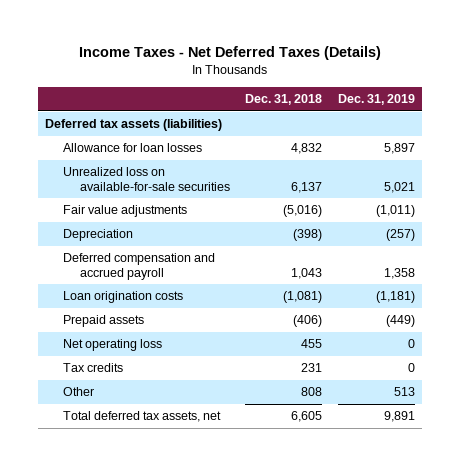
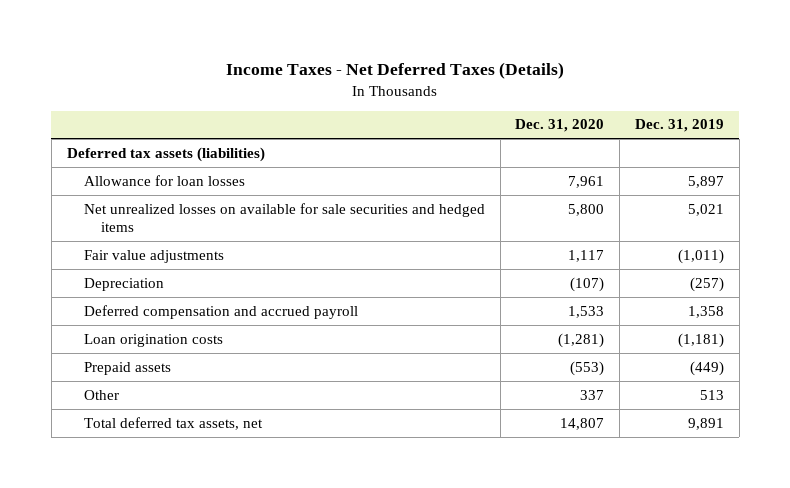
- | Dec. 31, 2018 | Dec. 31, 2019
+ | Dec. 31, 2020 | Dec. 31, 2019
- Unrealized loss on available-for-sale securities | 6,137 | 5,021
+ Net unrealized losses on available for sale securities and hedged items | 5,800 | 5,021
- Net operating loss | 455 | 0
- Tax credits | 231 | 0

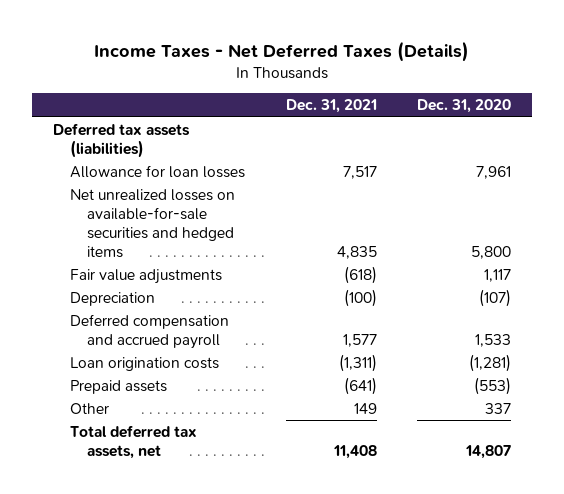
- | Dec. 31, 2020 | Dec. 31, 2019
+ | Dec. 31, 2021 | Dec. 31, 2020
- Net unrealized losses on available for sale securities and hedged items | 5,800 | 5,021
+ Net unrealized losses on available-for-sale securities and hedged items | 4,835 | 5,800

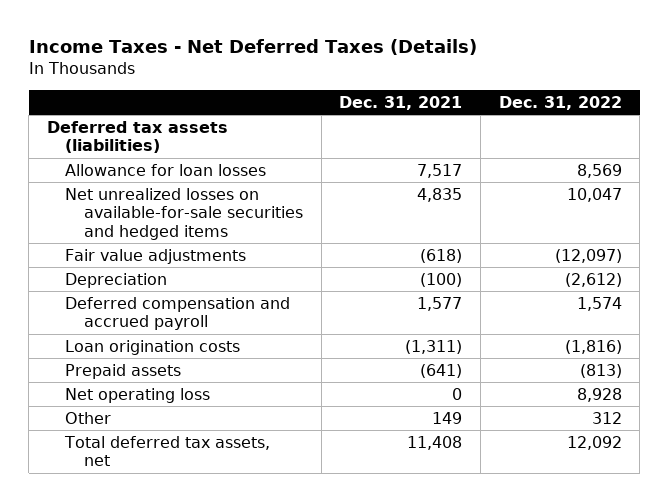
- | Dec. 31, 2021 | Dec. 31, 2020
+ | Dec. 31, 2021 | Dec. 31, 2022
+ Net operating loss | 0 | 8,928

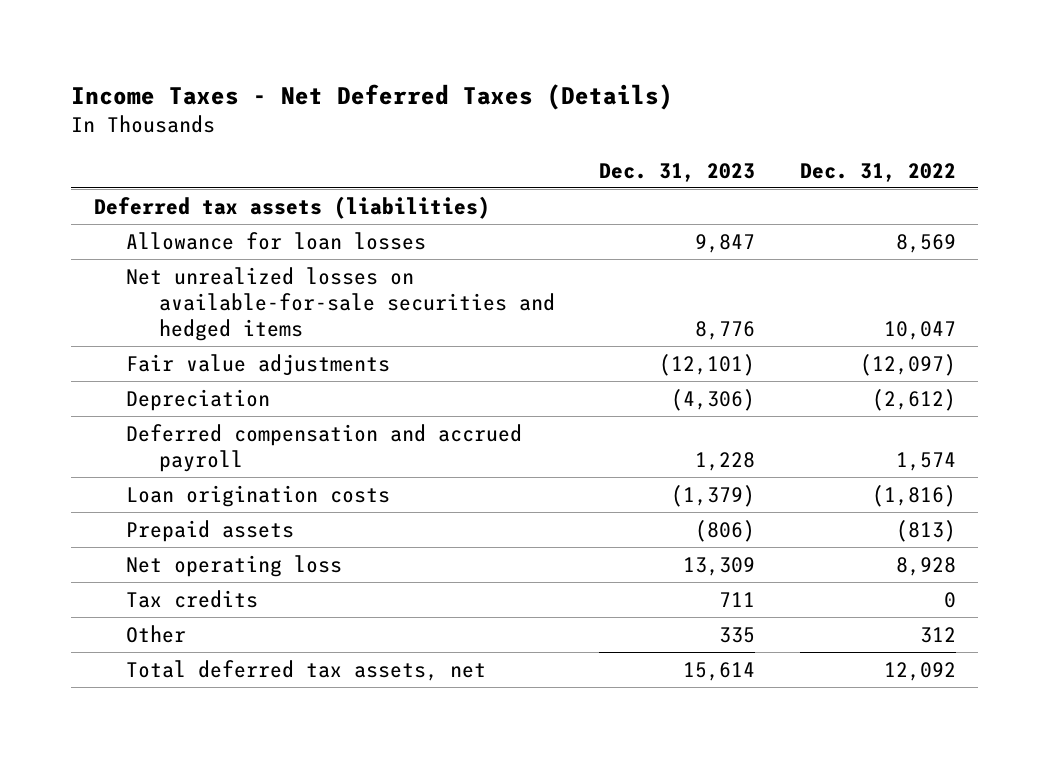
- | Dec. 31, 2021 | Dec. 31, 2022
+ | Dec. 31, 2023 | Dec. 31, 2022
+ Tax credits | 711 | 0

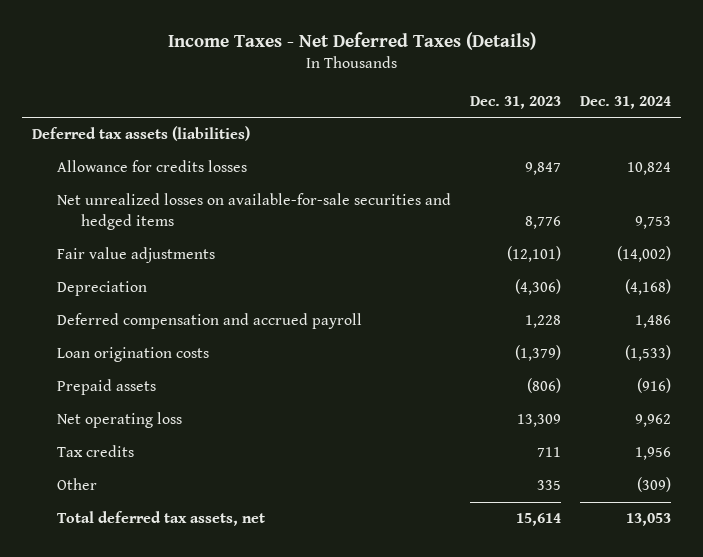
- | Dec. 31, 2023 | Dec. 31, 2022
+ | Dec. 31, 2023 | Dec. 31, 2024
- Allowance for loan losses | 9,847 | 8,569
+ Allowance for credits losses | 9,847 | 10,824

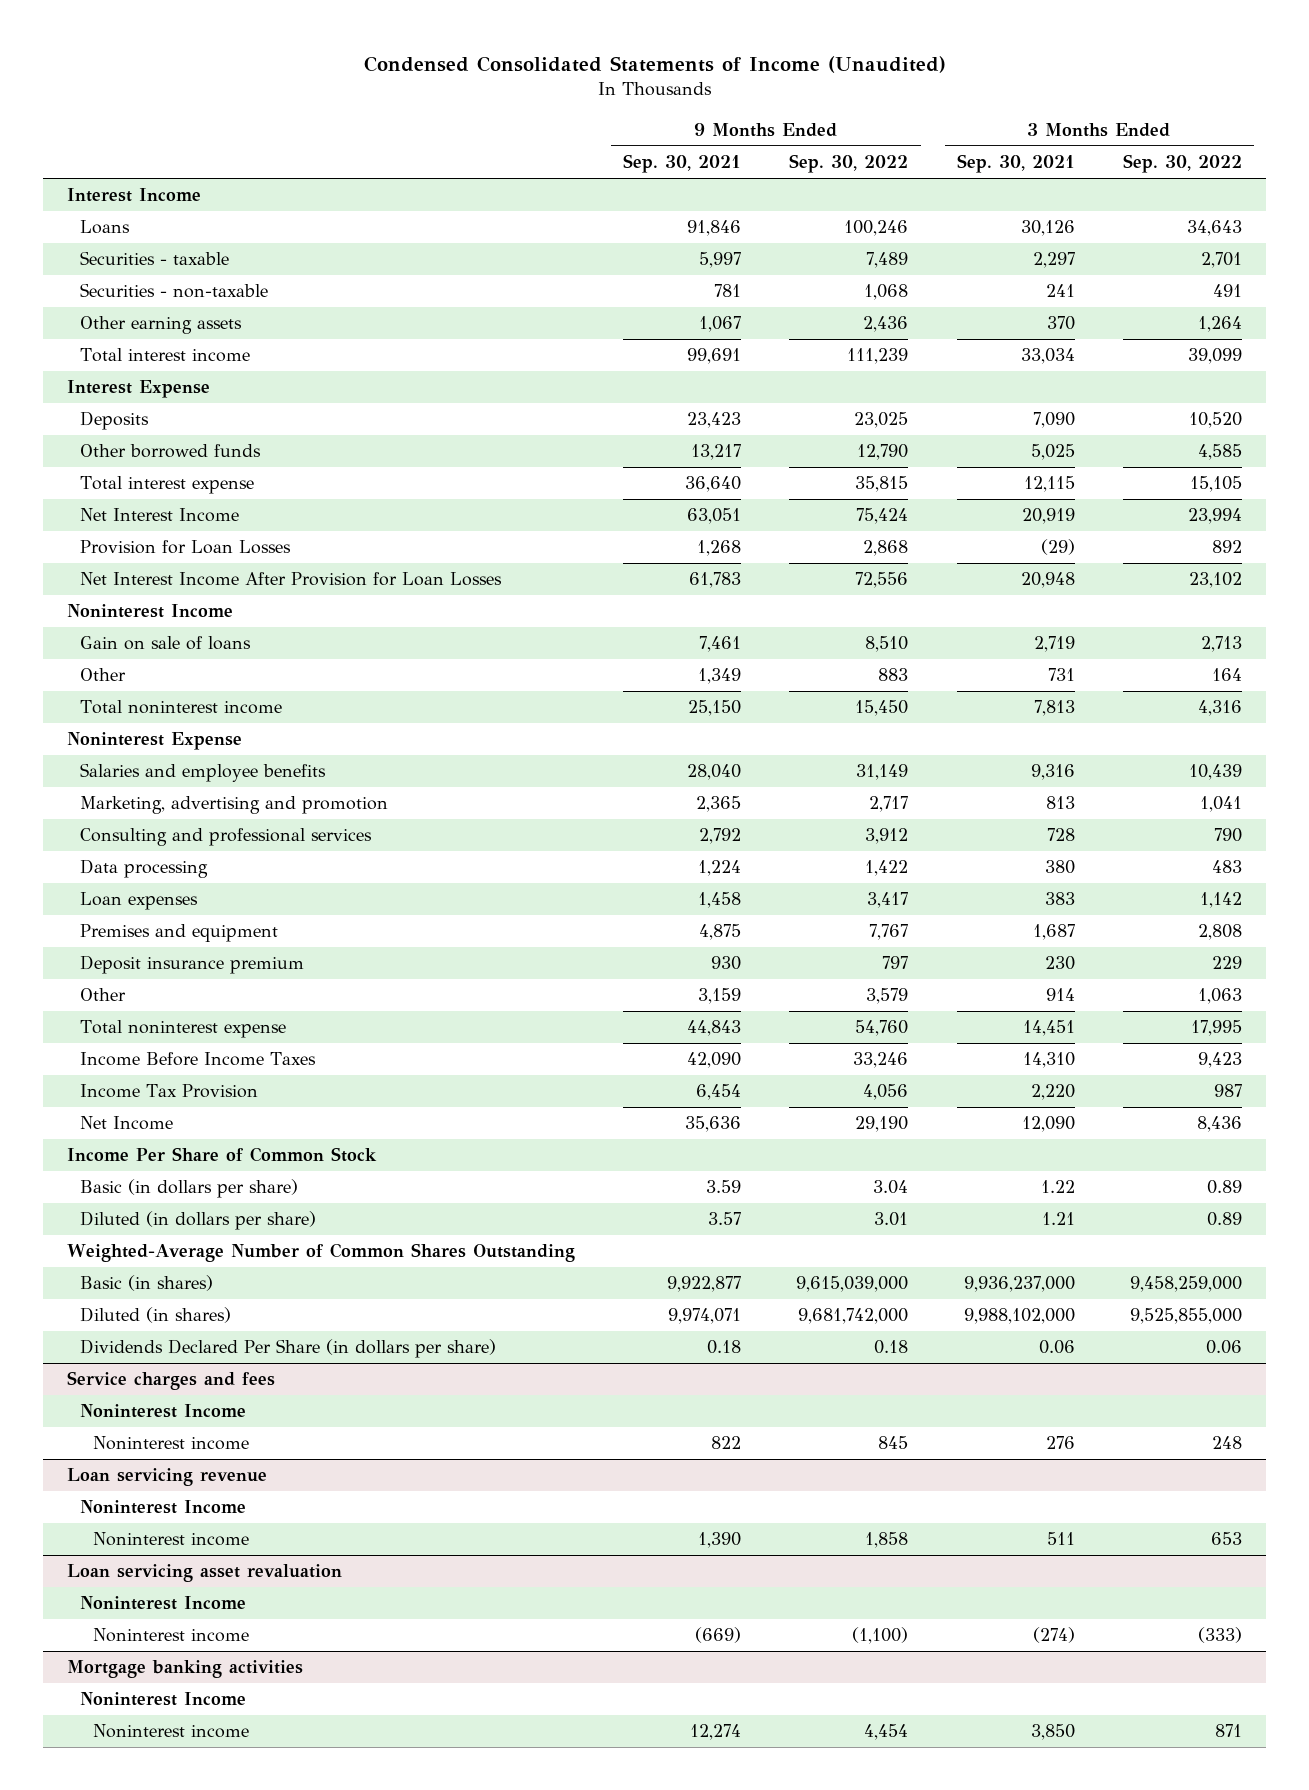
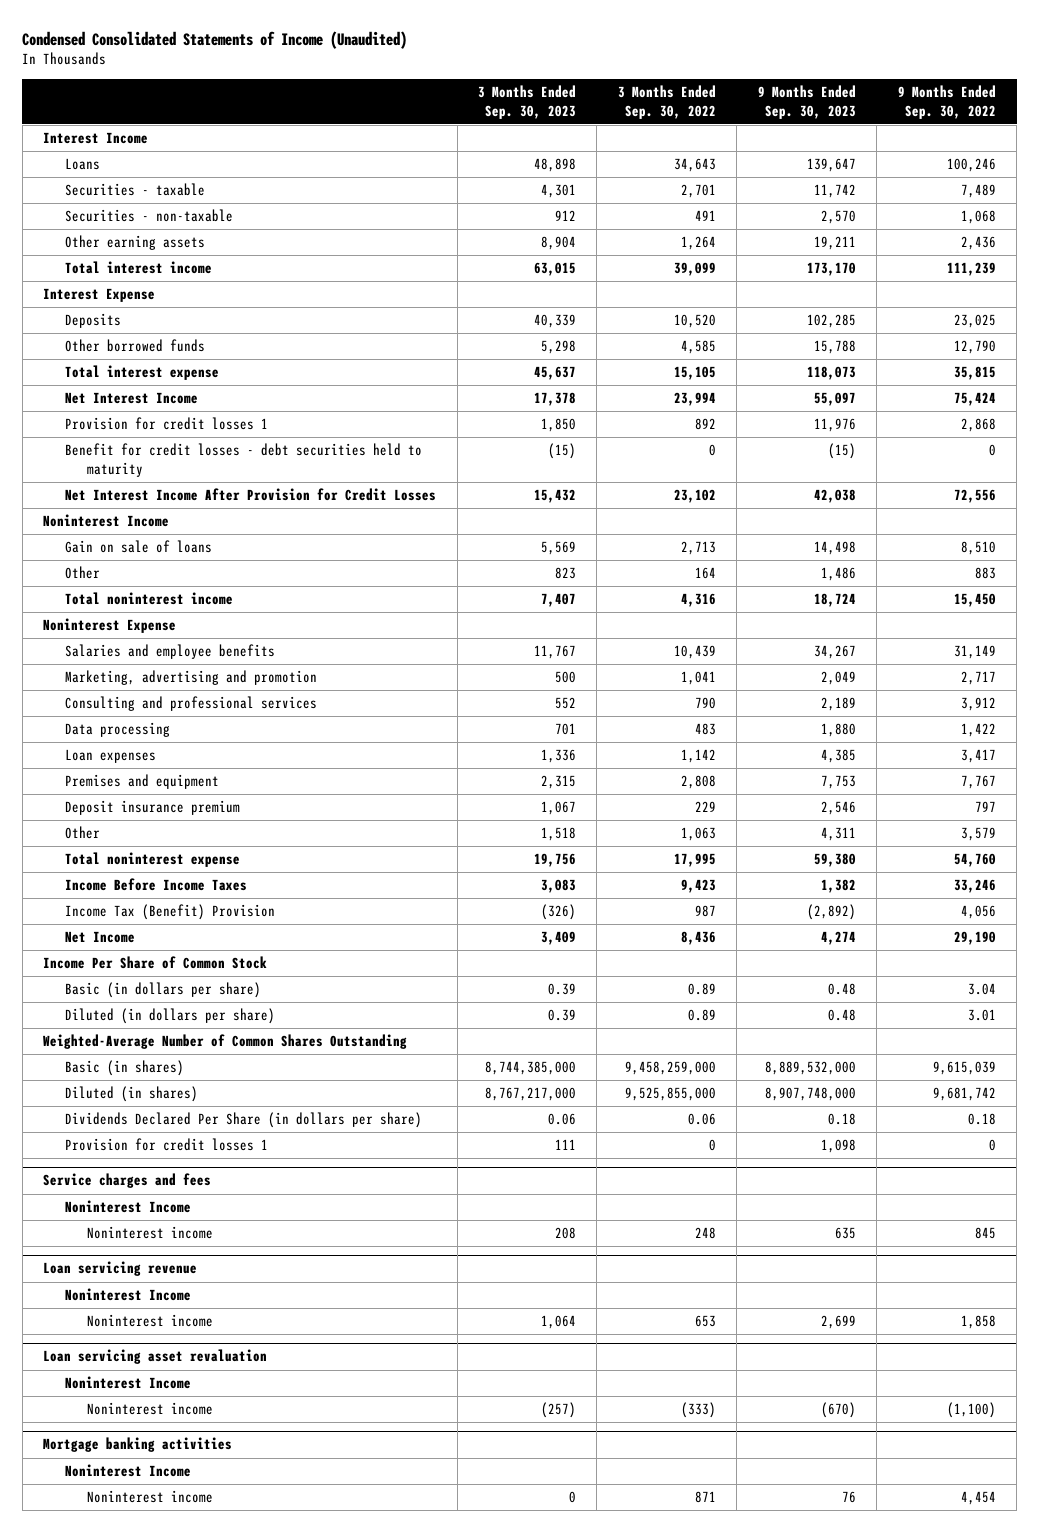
- | 9 Months Ended Sep. 30, 2021 | 9 Months Ended Sep. 30, 2022 | 3 Months Ended Sep. 30, 2021 | 3 Months Ended Sep. 30, 2022
+ | 3 Months Ended Sep. 30, 2023 | 3 Months Ended Sep. 30, 2022 | 9 Months Ended Sep. 30, 2023 | 9 Months Ended Sep. 30, 2022
- Provision for Loan Losses | 1,268 | 2,868 | (29) | 892
- Net Interest Income After Provision for Loan Losses | 61,783 | 72,556 | 20,948 | 23,102
+ Provision for credit losses 1 | 1,850 | 892 | 11,976 | 2,868
+ Benefit for credit losses - debt securities held to maturity | (15) | 0 | (15) | 0
+ Net Interest Income After Provision for Credit Losses | 15,432 | 23,102 | 42,038 | 72,556
- Income Tax Provision | 6,454 | 4,056 | 2,220 | 987
+ Income Tax (Benefit) Provision | (326) | 987 | (2,892) | 4,056
- Basic (in shares) | 9,922,877 | 9,615,039,000 | 9,936,237,000 | 9,458,259,000
- Diluted (in shares) | 9,974,071 | 9,681,742,000 | 9,988,102,000 | 9,525,855,000
+ Basic (in shares) | 8,744,385,000 | 9,458,259,000 | 8,889,532,000 | 9,615,039
+ Diluted (in shares) | 8,767,217,000 | 9,525,855,000 | 8,907,748,000 | 9,681,742
+ Provision for credit losses 1 | 111 | 0 | 1,098 | 0

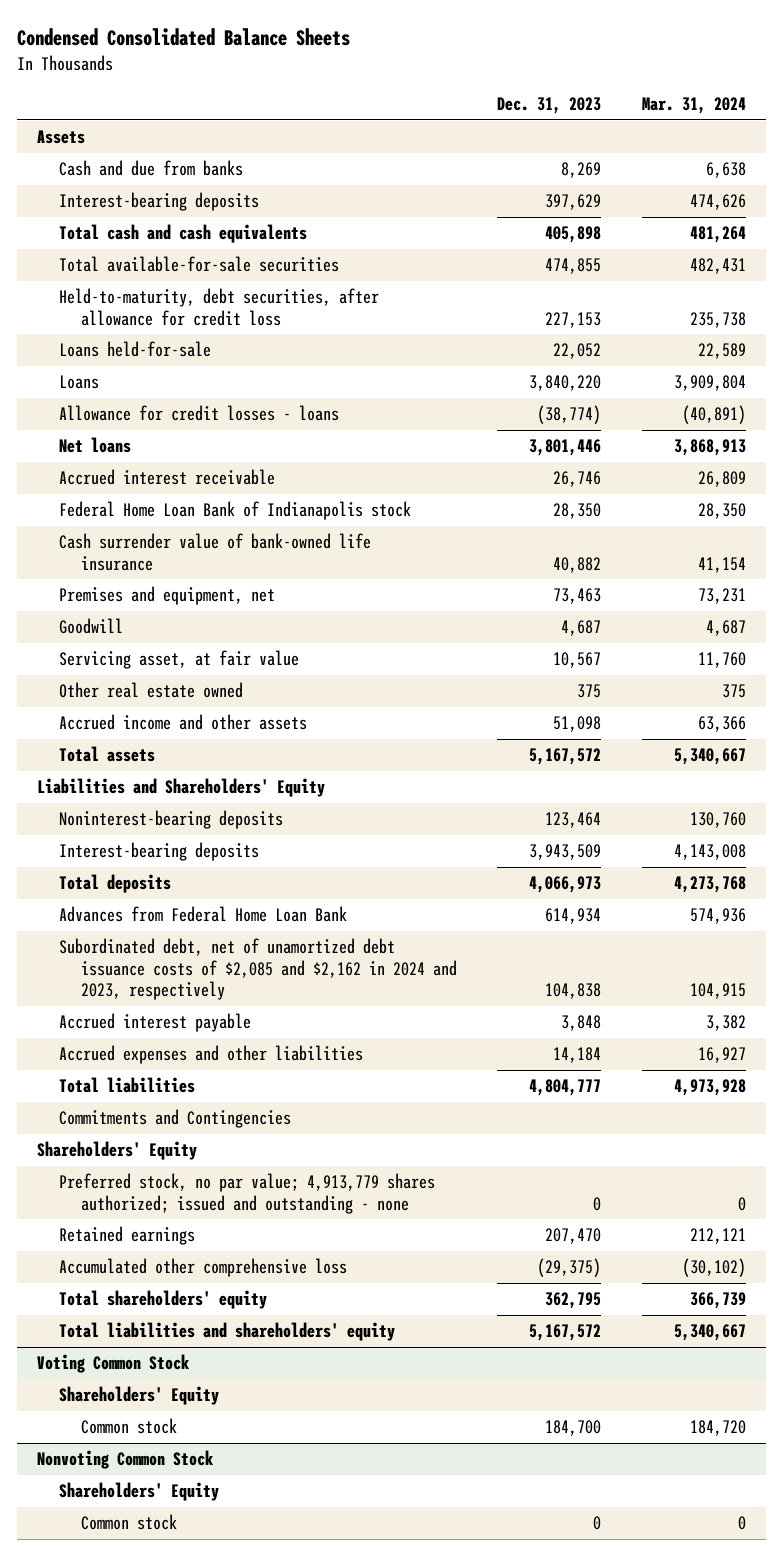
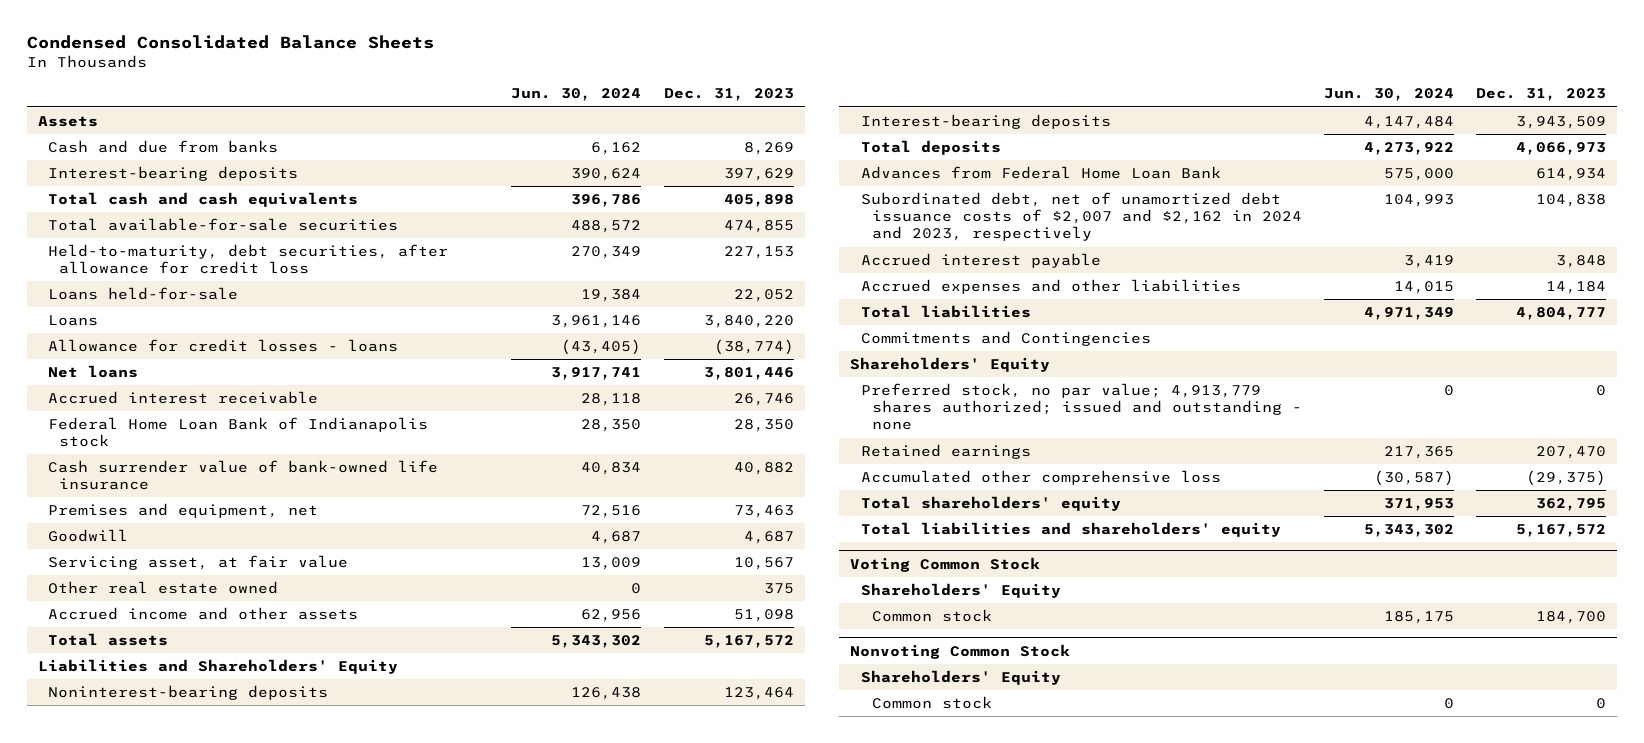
- | Dec. 31, 2023 | Mar. 31, 2024
+ | Jun. 30, 2024 | Dec. 31, 2023
- Subordinated debt, net of unamortized debt issuance costs of $2,085 and $2,162 in 2024 and 2023, respectively | 104,838 | 104,915
+ Subordinated debt, net of unamortized debt issuance costs of $2,007 and $2,162 in 2024 and 2023, respectively | 104,993 | 104,838

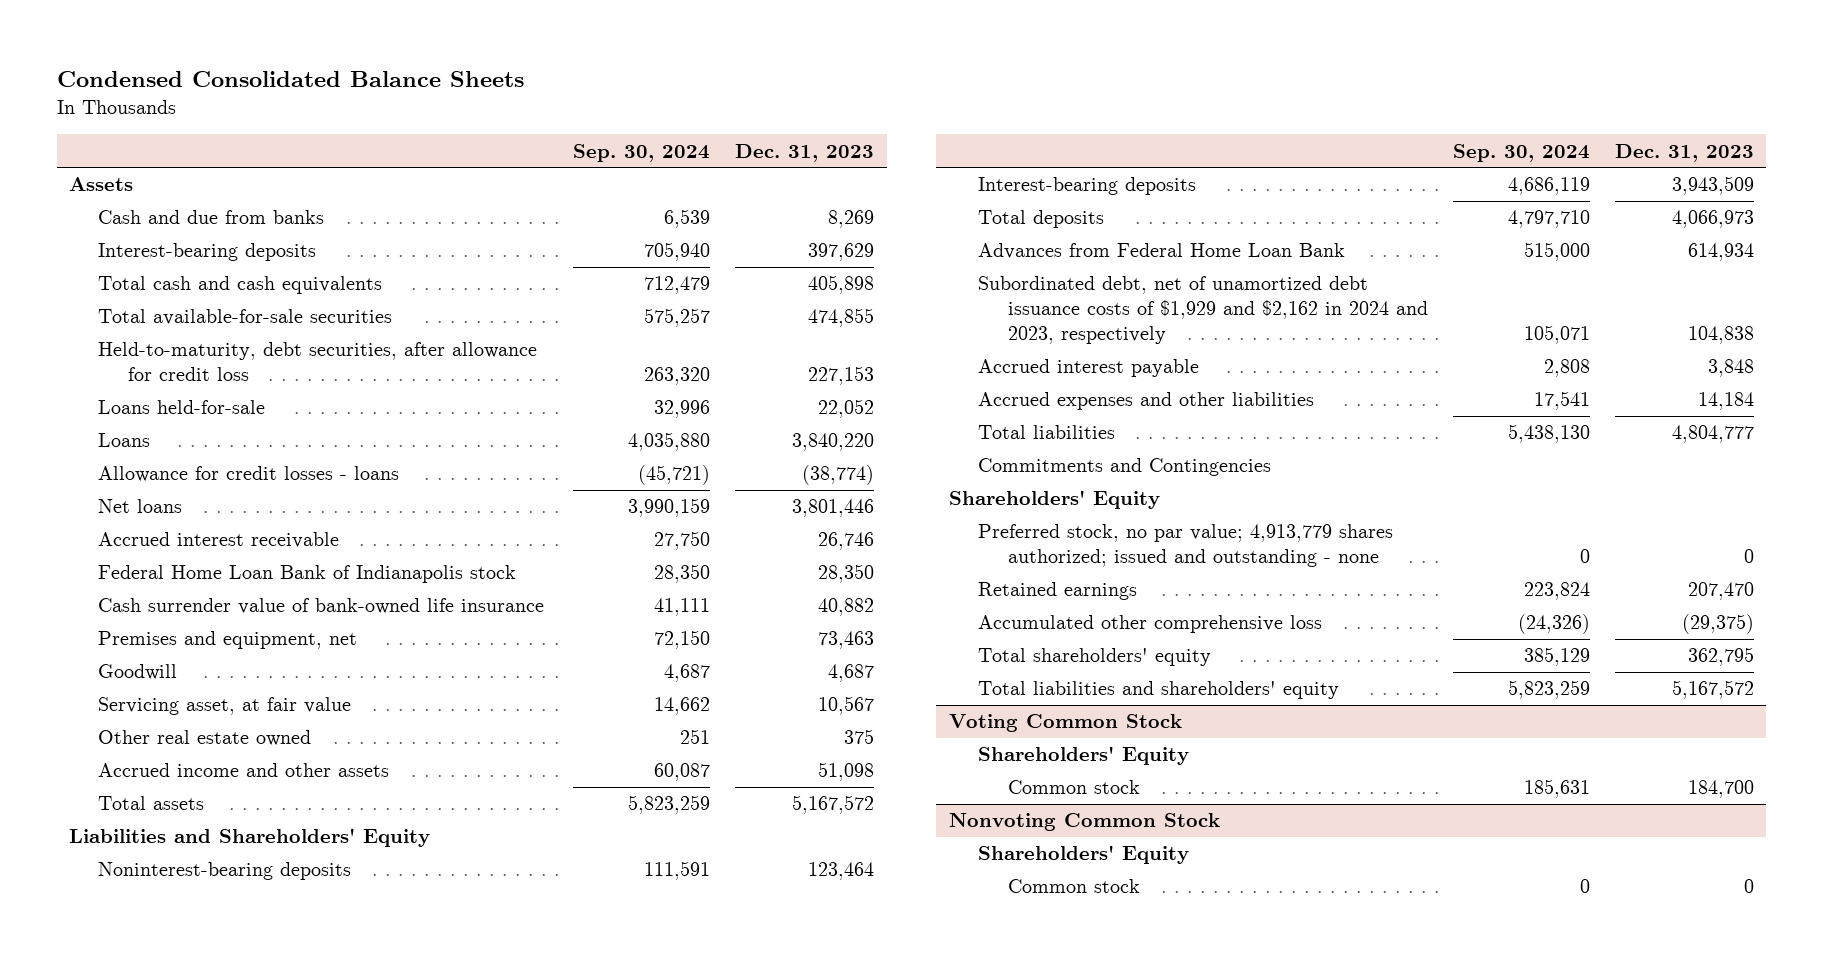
- | Jun. 30, 2024 | Dec. 31, 2023
+ | Sep. 30, 2024 | Dec. 31, 2023
- Subordinated debt, net of unamortized debt issuance costs of $2,007 and $2,162 in 2024 and 2023, respectively | 104,993 | 104,838
+ Subordinated debt, net of unamortized debt issuance costs of $1,929 and $2,162 in 2024 and 2023, respectively | 105,071 | 104,838

